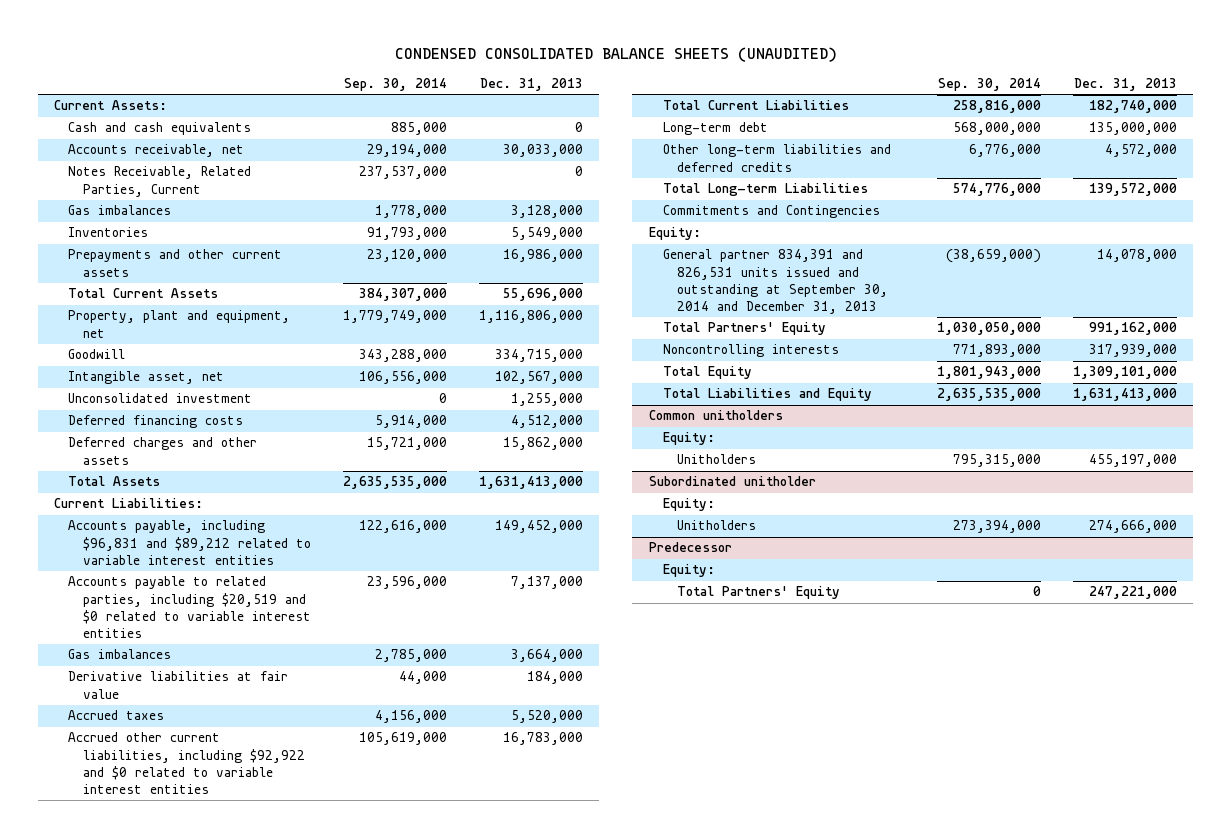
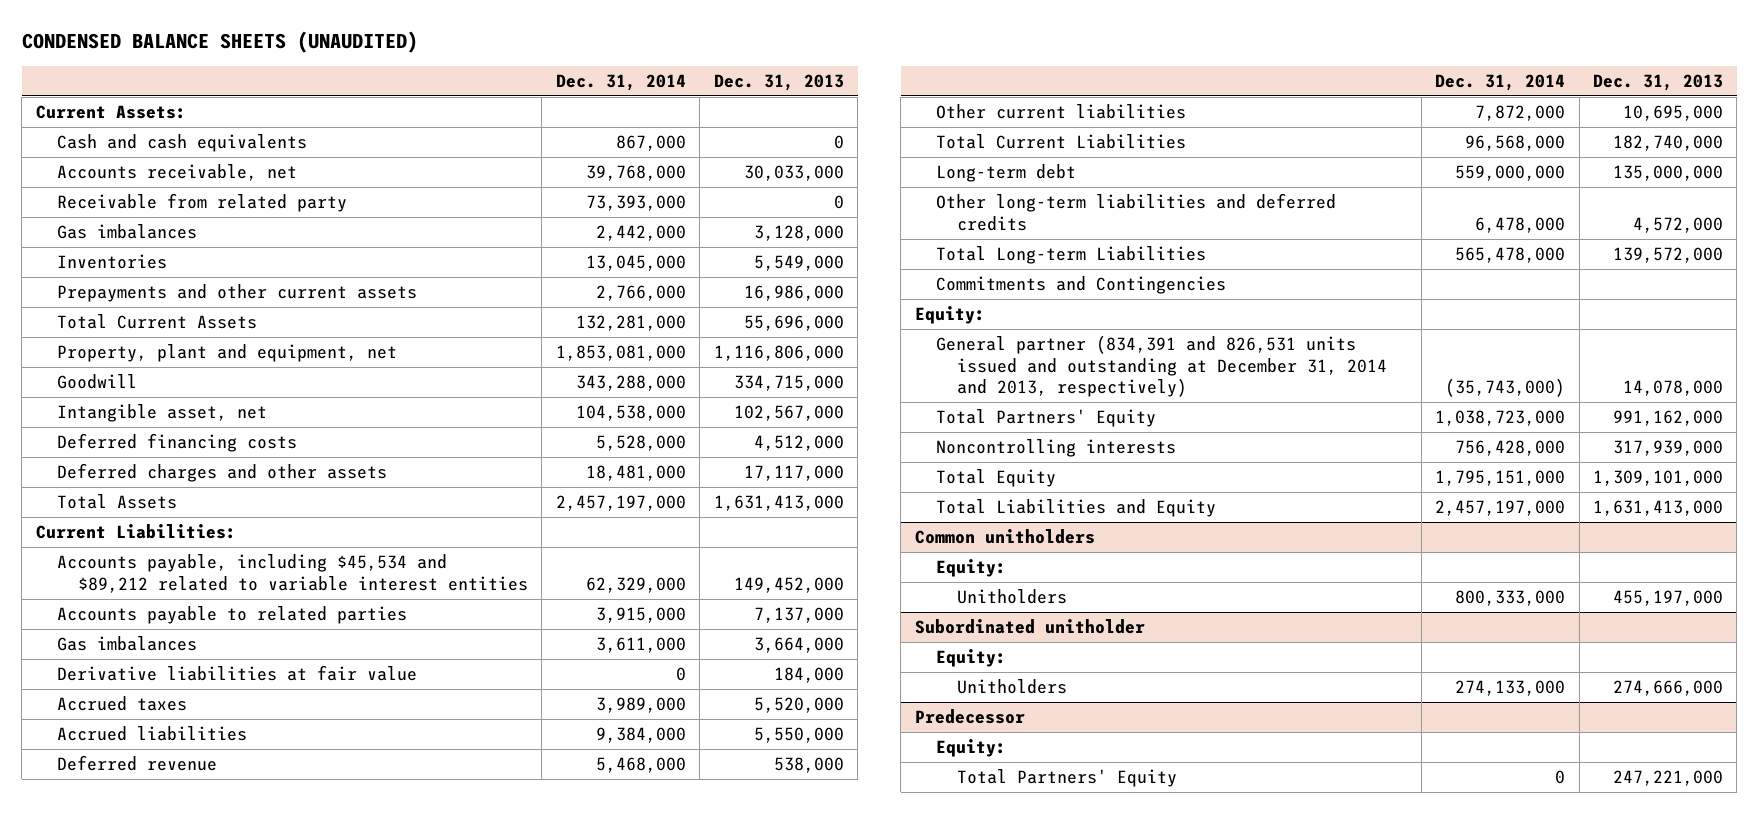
- CONDENSED CONSOLIDATED BALANCE SHEETS (UNAUDITED)
+ CONDENSED BALANCE SHEETS (UNAUDITED)
- | Sep. 30, 2014 | Dec. 31, 2013
+ | Dec. 31, 2014 | Dec. 31, 2013
- Notes Receivable, Related Parties, Current | 237,537,000 | 0
+ Receivable from related party | 73,393,000 | 0
- Unconsolidated investment | 0 | 1,255,000
- Deferred charges and other assets | 15,721,000 | 15,862,000
+ Deferred charges and other assets | 18,481,000 | 17,117,000
- Accounts payable, including $96,831 and $89,212 related to variable interest entities | 122,616,000 | 149,452,000
- Accounts payable to related parties, including $20,519 and $0 related to variable interest entities | 23,596,000 | 7,137,000
+ Accounts payable, including $45,534 and $89,212 related to variable interest entities | 62,329,000 | 149,452,000
+ Accounts payable to related parties | 3,915,000 | 7,137,000
- Accrued other current liabilities, including $92,922 and $0 related to variable interest entities | 105,619,000 | 16,783,000
+ Accrued liabilities | 9,384,000 | 5,550,000
+ Deferred revenue | 5,468,000 | 538,000
+ Other current liabilities | 7,872,000 | 10,695,000
- General partner 834,391 and 826,531 units issued and outstanding at September 30, 2014 and December 31, 2013 | (38,659,000) | 14,078,000
+ General partner (834,391 and 826,531 units issued and outstanding at December 31, 2014 and 2013, respectively) | (35,743,000) | 14,078,000

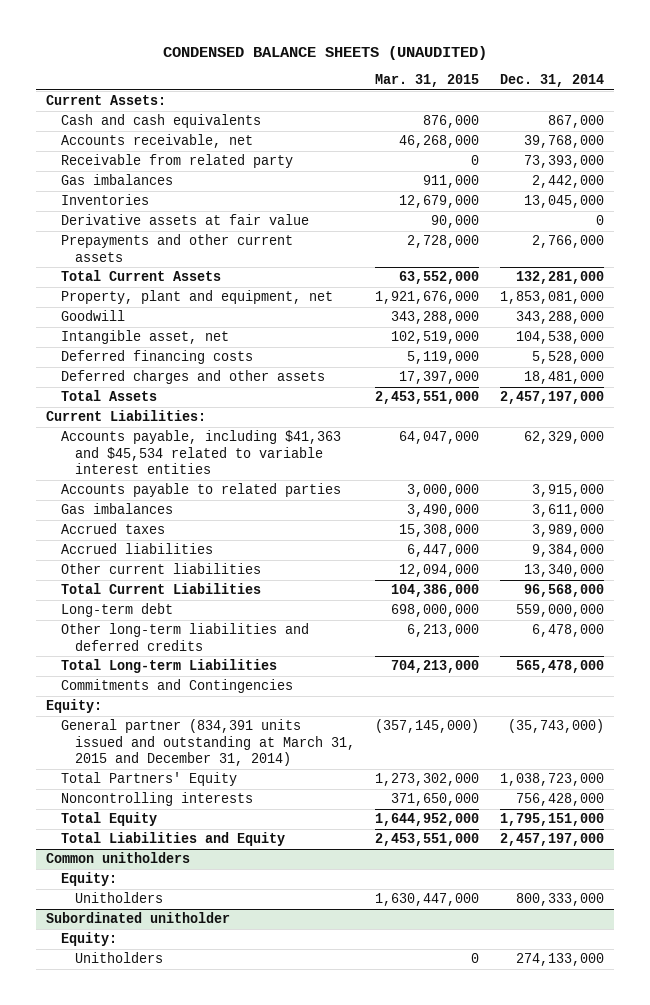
- | Dec. 31, 2014 | Dec. 31, 2013
+ | Mar. 31, 2015 | Dec. 31, 2014
+ Derivative assets at fair value | 90,000 | 0
- Accounts payable, including $45,534 and $89,212 related to variable interest entities | 62,329,000 | 149,452,000
+ Accounts payable, including $41,363 and $45,534 related to variable interest entities | 64,047,000 | 62,329,000
- Derivative liabilities at fair value | 0 | 184,000
- Deferred revenue | 5,468,000 | 538,000
- Other current liabilities | 7,872,000 | 10,695,000
+ Other current liabilities | 12,094,000 | 13,340,000
- General partner (834,391 and 826,531 units issued and outstanding at December 31, 2014 and 2013, respectively) | (35,743,000) | 14,078,000
+ General partner (834,391 units issued and outstanding at March 31, 2015 and December 31, 2014) | (357,145,000) | (35,743,000)
- Predecessor
- Equity:
- Total Partners' Equity | 0 | 247,221,000

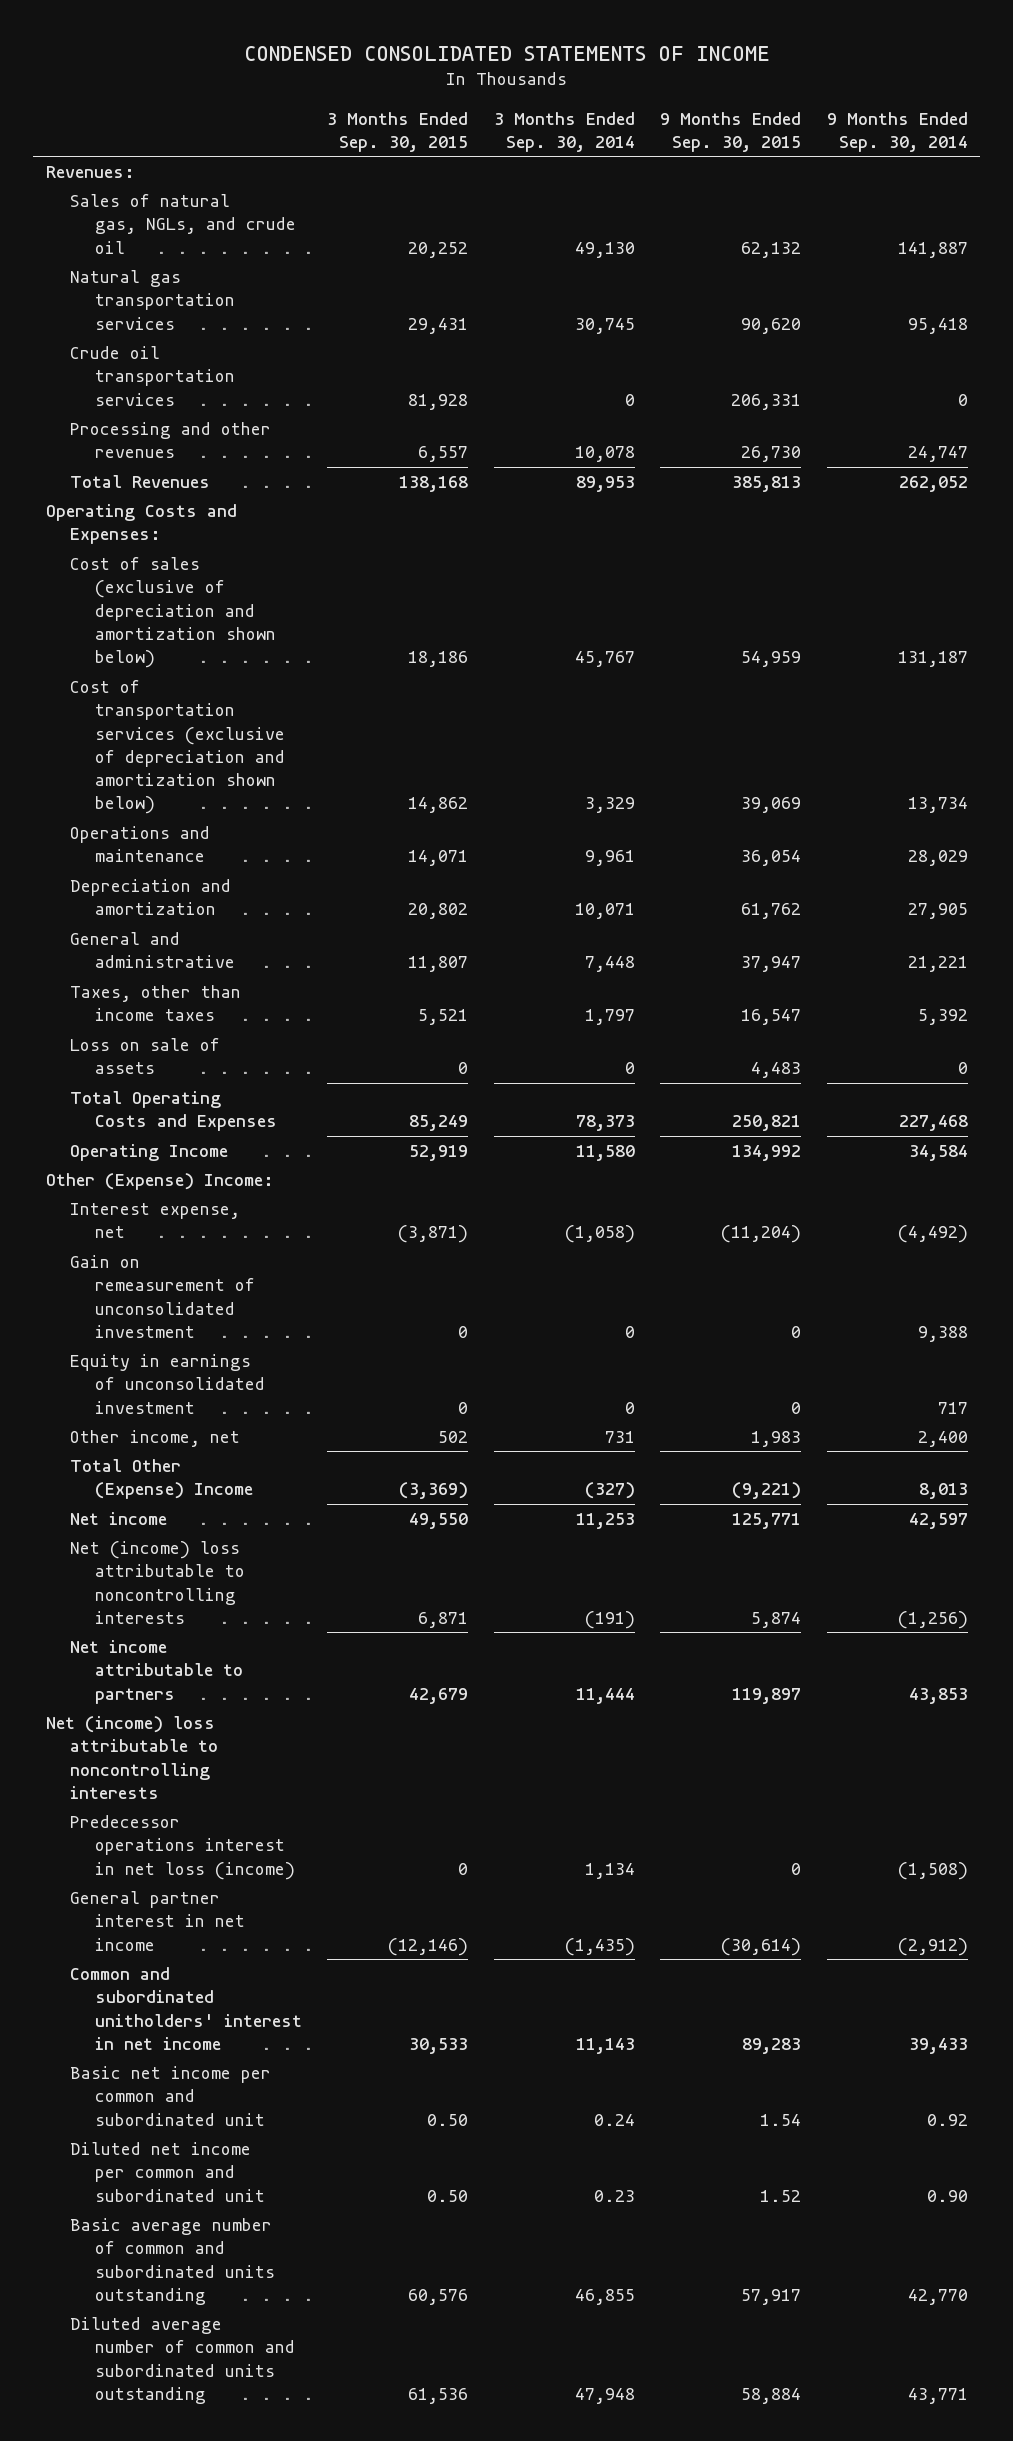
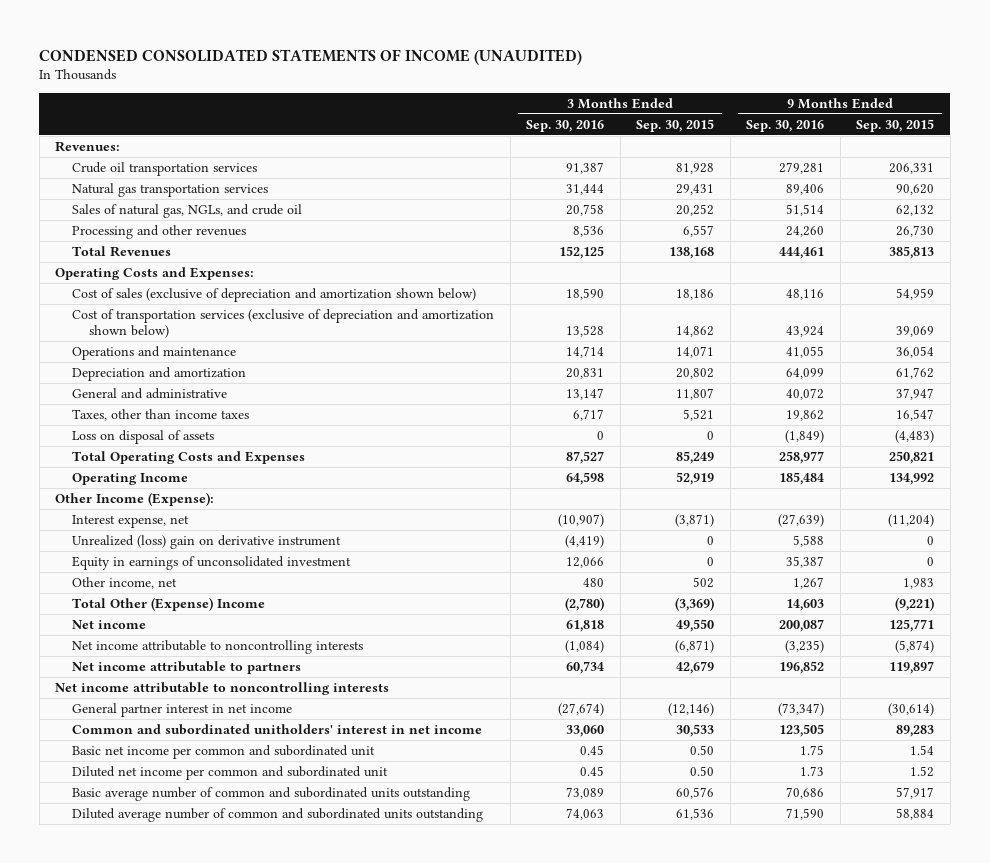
- CONDENSED CONSOLIDATED STATEMENTS OF INCOME
+ CONDENSED CONSOLIDATED STATEMENTS OF INCOME (UNAUDITED)
- | 3 Months Ended Sep. 30, 2015 | 3 Months Ended Sep. 30, 2014 | 9 Months Ended Sep. 30, 2015 | 9 Months Ended Sep. 30, 2014
+ | 3 Months Ended Sep. 30, 2016 | 3 Months Ended Sep. 30, 2015 | 9 Months Ended Sep. 30, 2016 | 9 Months Ended Sep. 30, 2015
moved down: Natural gas transportation services | 31,444 | 29,431 | 89,406 | 90,620
moved down: Sales of natural gas, NGLs, and crude oil | 20,758 | 20,252 | 51,514 | 62,132
- Loss on sale of assets | 0 | 0 | 4,483 | 0
+ Loss on disposal of assets | 0 | 0 | (1,849) | (4,483)
- Other (Expense) Income:
+ Other Income (Expense):
- Gain on remeasurement of unconsolidated investment | 0 | 0 | 0 | 9,388
+ Unrealized (loss) gain on derivative instrument | (4,419) | 0 | 5,588 | 0
- Net (income) loss attributable to noncontrolling interests | 6,871 | (191) | 5,874 | (1,256)
+ Net income attributable to noncontrolling interests | (1,084) | (6,871) | (3,235) | (5,874)
- Net (income) loss attributable to noncontrolling interests
- Predecessor operations interest in net loss (income) | 0 | 1,134 | 0 | (1,508)
+ Net income attributable to noncontrolling interests

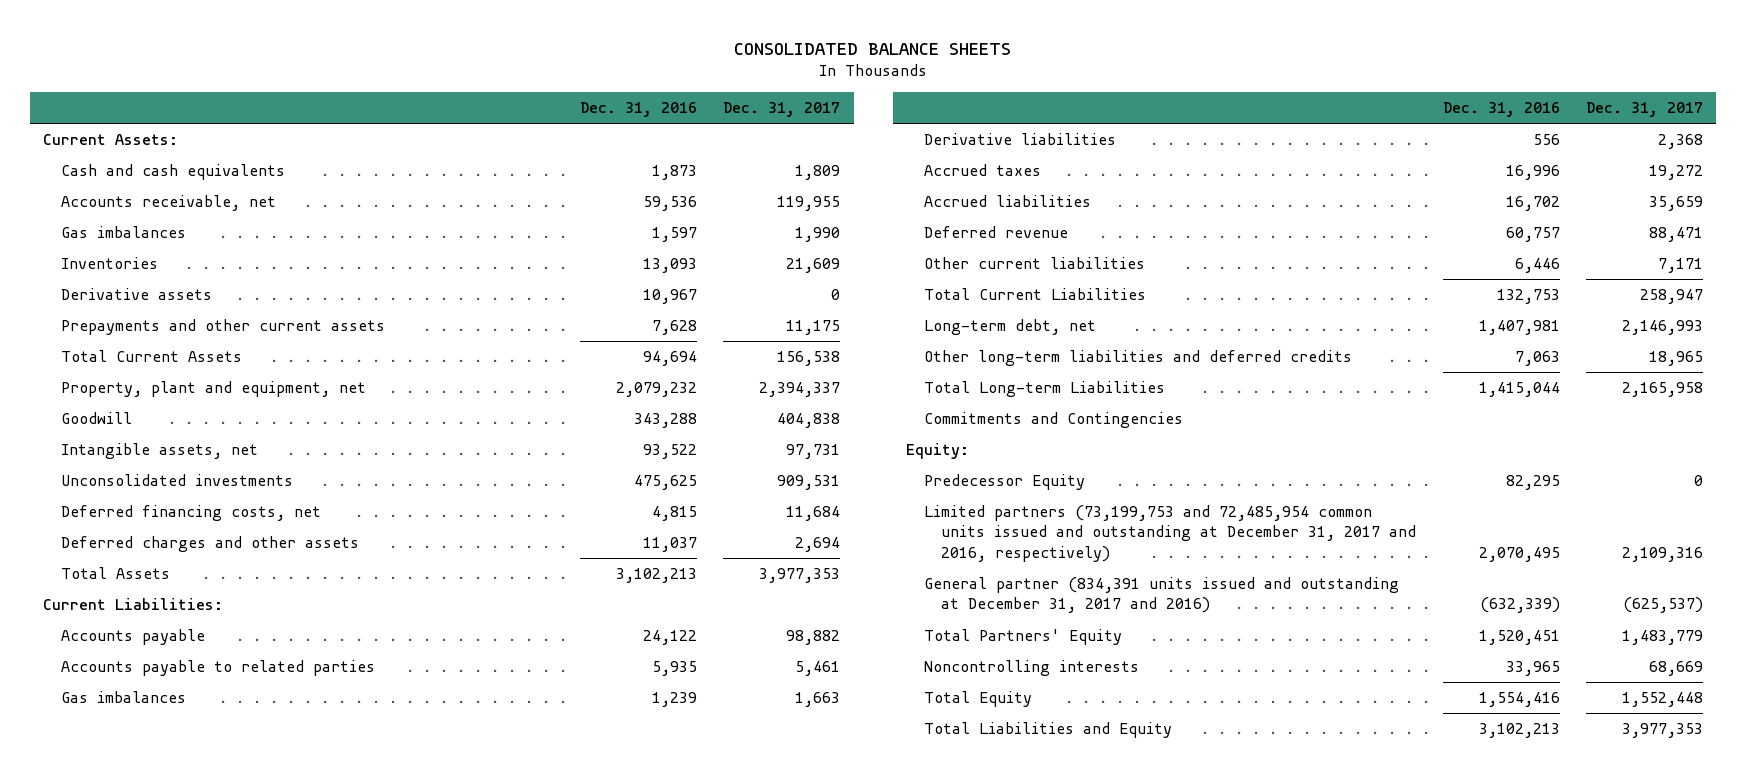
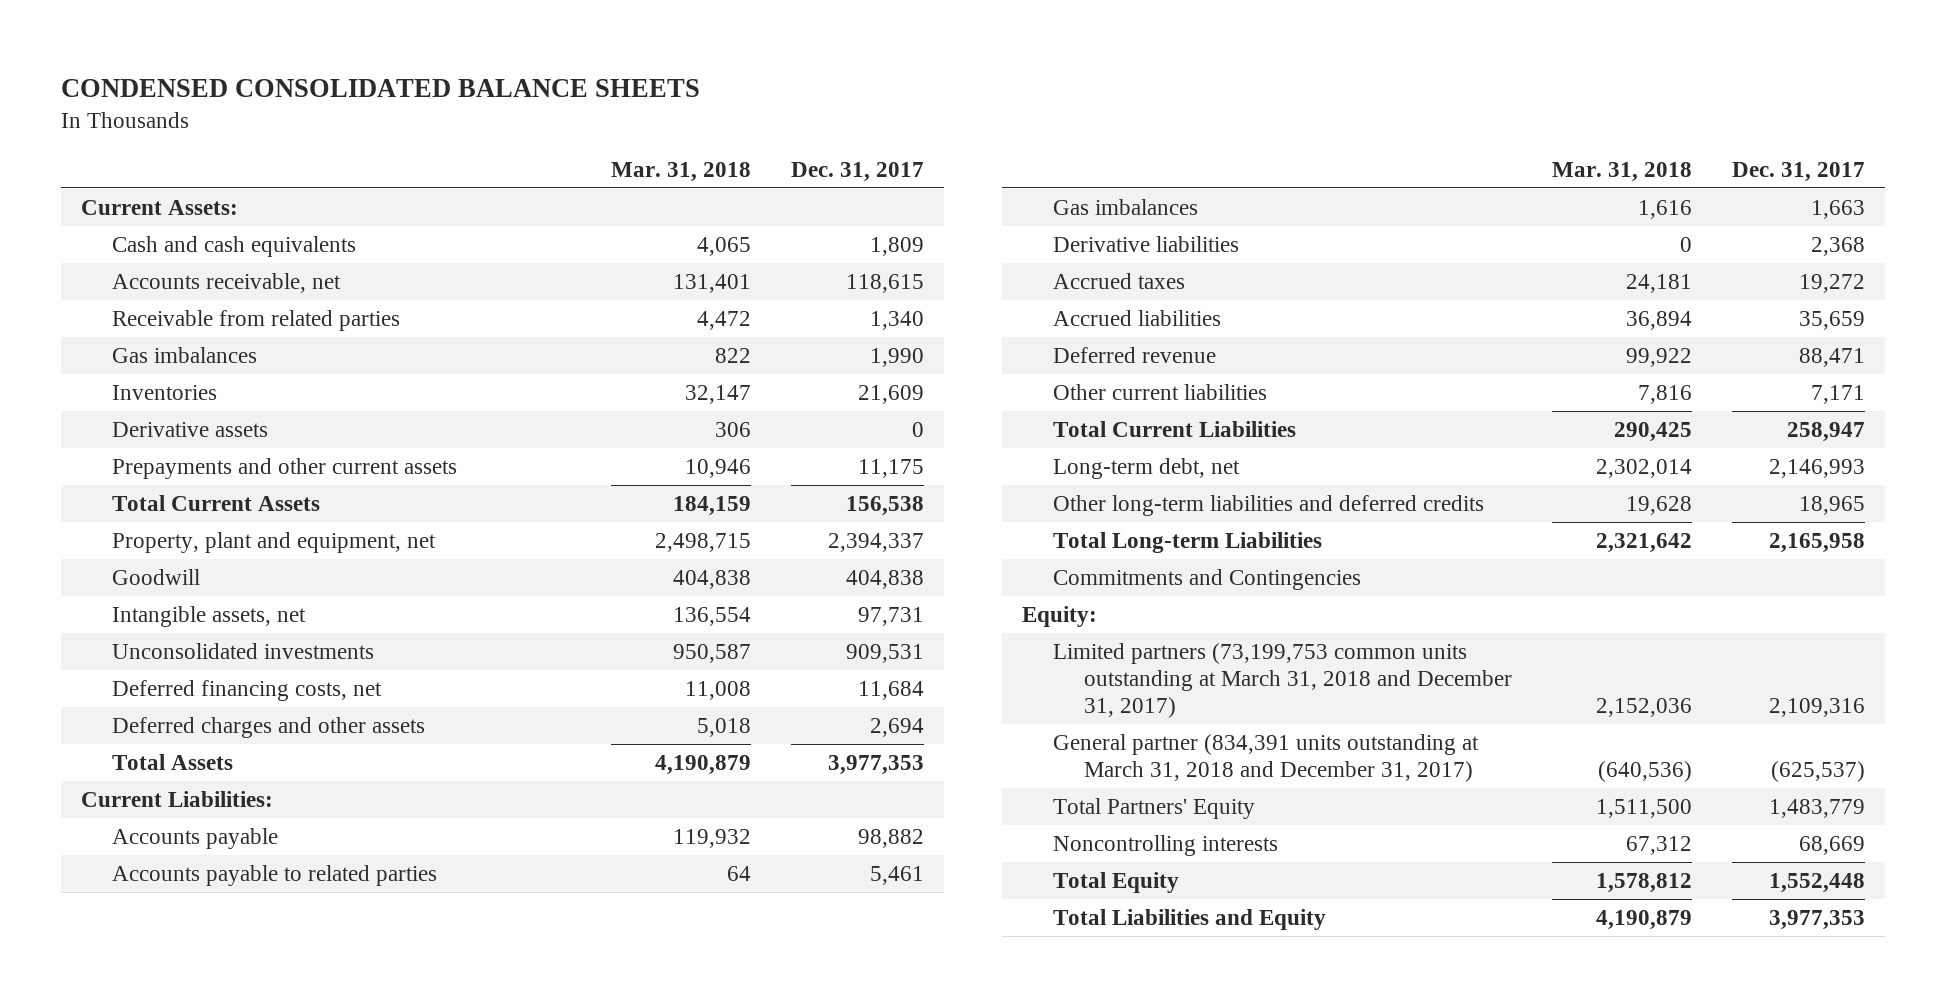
- CONSOLIDATED BALANCE SHEETS
+ CONDENSED CONSOLIDATED BALANCE SHEETS
- | Dec. 31, 2016 | Dec. 31, 2017
+ | Mar. 31, 2018 | Dec. 31, 2017
- Accounts receivable, net | 59,536 | 119,955
+ Accounts receivable, net | 131,401 | 118,615
+ Receivable from related parties | 4,472 | 1,340
- Predecessor Equity | 82,295 | 0
- Limited partners (73,199,753 and 72,485,954 common units issued and outstanding at December 31, 2017 and 2016, respectively) | 2,070,495 | 2,109,316
- General partner (834,391 units issued and outstanding at December 31, 2017 and 2016) | (632,339) | (625,537)
+ Limited partners (73,199,753 common units outstanding at March 31, 2018 and December 31, 2017) | 2,152,036 | 2,109,316
+ General partner (834,391 units outstanding at March 31, 2018 and December 31, 2017) | (640,536) | (625,537)

